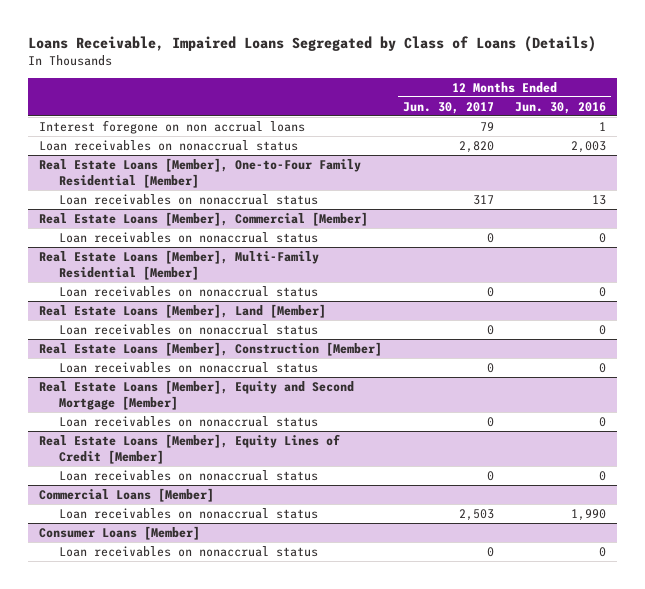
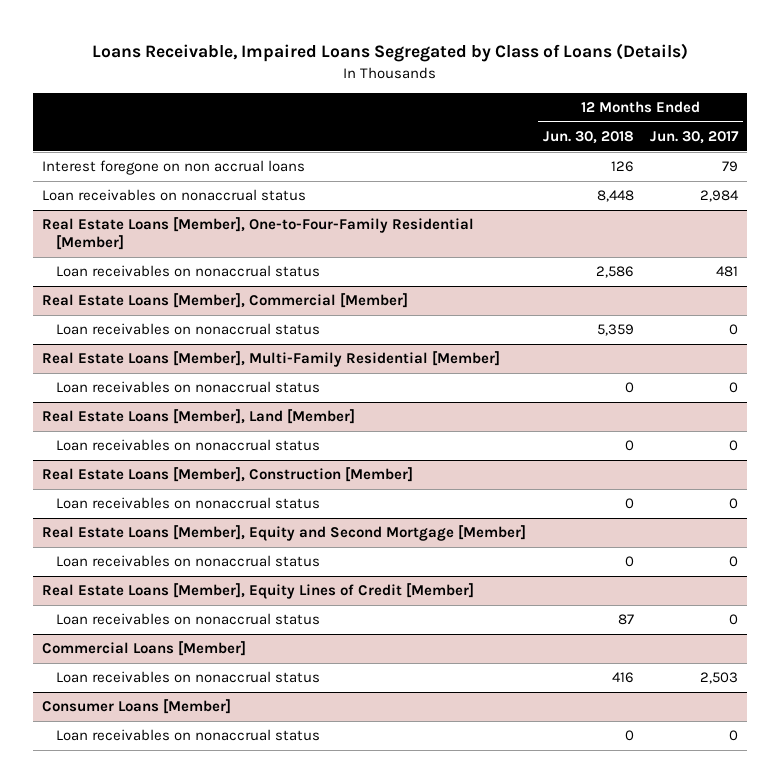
- | 12 Months Ended Jun. 30, 2017 | 12 Months Ended Jun. 30, 2016
+ | 12 Months Ended Jun. 30, 2018 | 12 Months Ended Jun. 30, 2017
- Loan receivables on nonaccrual status | 2,820 | 2,003
- Real Estate Loans [Member], One-to-Four Family Residential [Member]
- Loan receivables on nonaccrual status | 317 | 13
+ Loan receivables on nonaccrual status | 8,448 | 2,984
+ Real Estate Loans [Member], One-to-Four-Family Residential [Member]
+ Loan receivables on nonaccrual status | 2,586 | 481

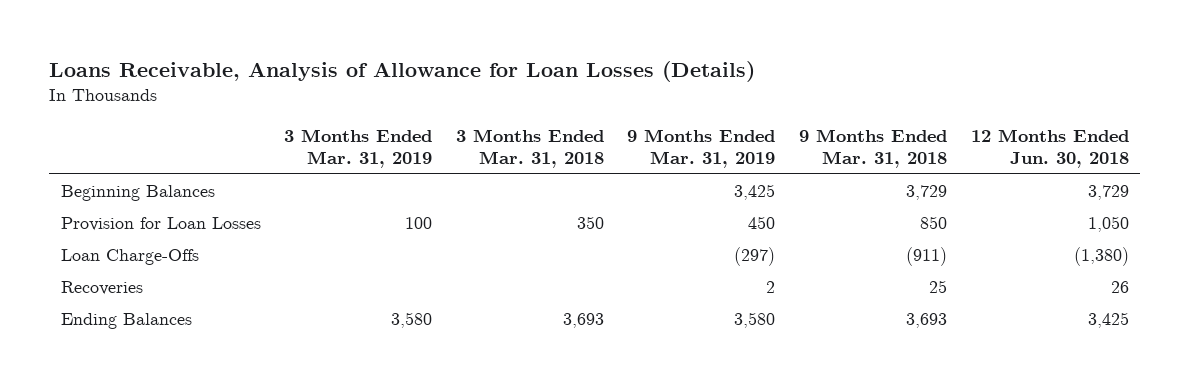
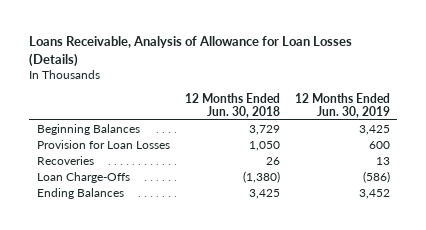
- | 3 Months Ended Mar. 31, 2019 | 3 Months Ended Mar. 31, 2018 | 9 Months Ended Mar. 31, 2019 | 9 Months Ended Mar. 31, 2018 | 12 Months Ended Jun. 30, 2018
+ | 12 Months Ended Jun. 30, 2018 | 12 Months Ended Jun. 30, 2019
moved down: Loan Charge-Offs | (1,380) | (586)

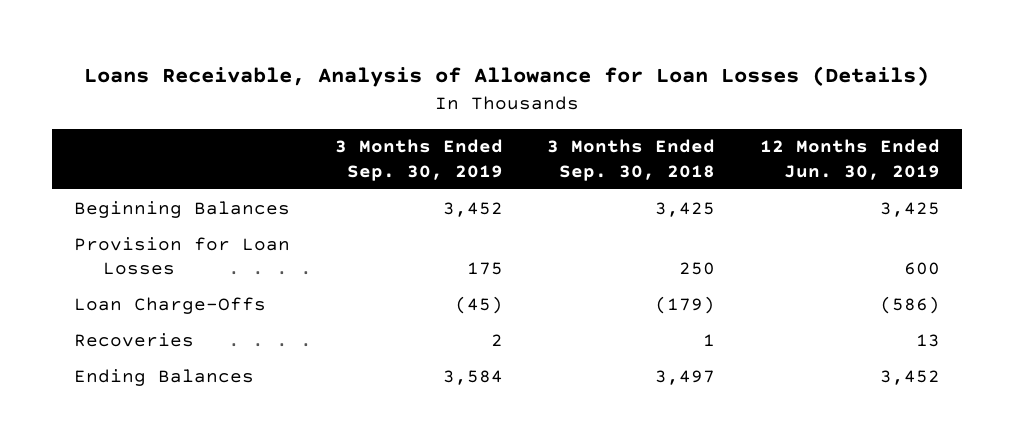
- | 12 Months Ended Jun. 30, 2018 | 12 Months Ended Jun. 30, 2019
+ | 3 Months Ended Sep. 30, 2019 | 3 Months Ended Sep. 30, 2018 | 12 Months Ended Jun. 30, 2019
moved down: Recoveries | 2 | 1 | 13

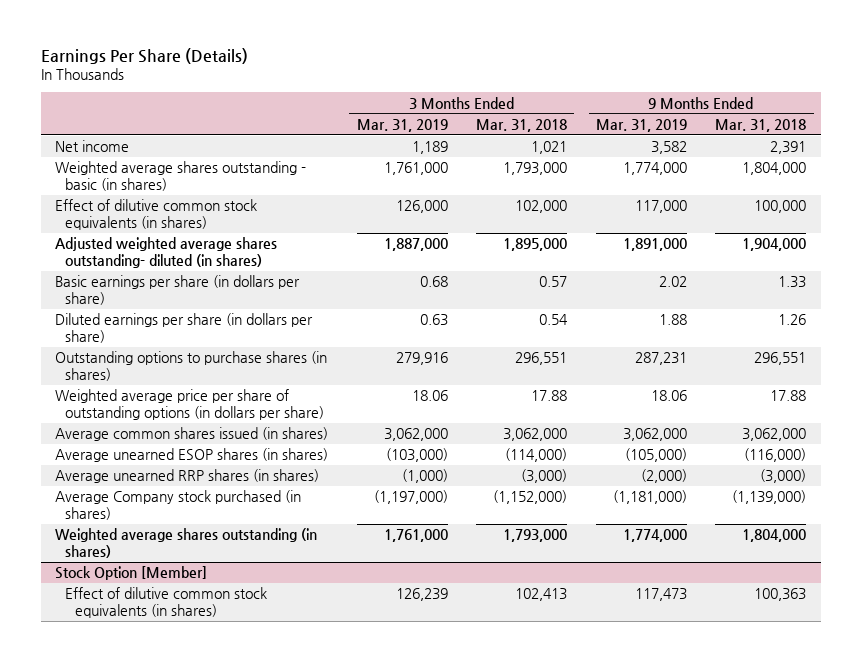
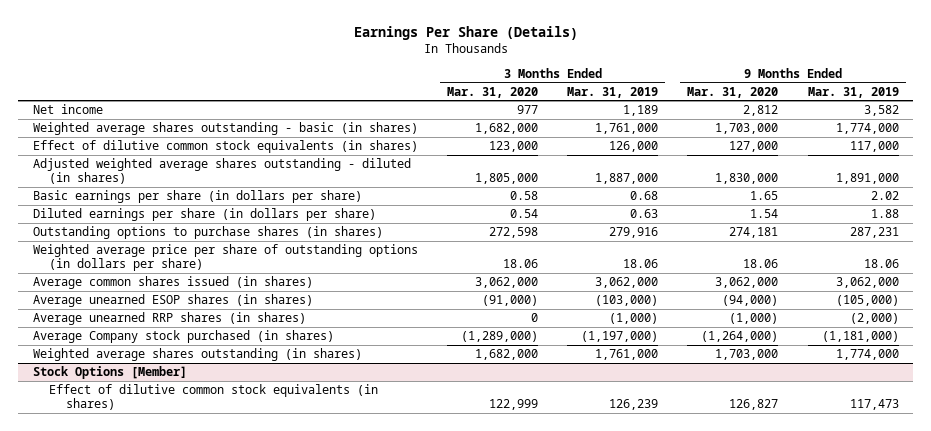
- | 3 Months Ended Mar. 31, 2019 | 3 Months Ended Mar. 31, 2018 | 9 Months Ended Mar. 31, 2019 | 9 Months Ended Mar. 31, 2018
+ | 3 Months Ended Mar. 31, 2020 | 3 Months Ended Mar. 31, 2019 | 9 Months Ended Mar. 31, 2020 | 9 Months Ended Mar. 31, 2019
- Adjusted weighted average shares outstanding- diluted (in shares) | 1,887,000 | 1,895,000 | 1,891,000 | 1,904,000
+ Adjusted weighted average shares outstanding - diluted (in shares) | 1,805,000 | 1,887,000 | 1,830,000 | 1,891,000
- Stock Option [Member]
+ Stock Options [Member]

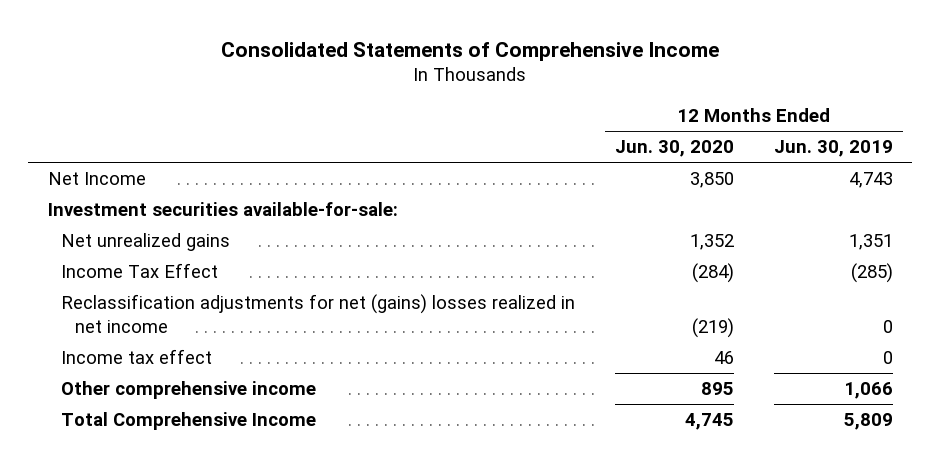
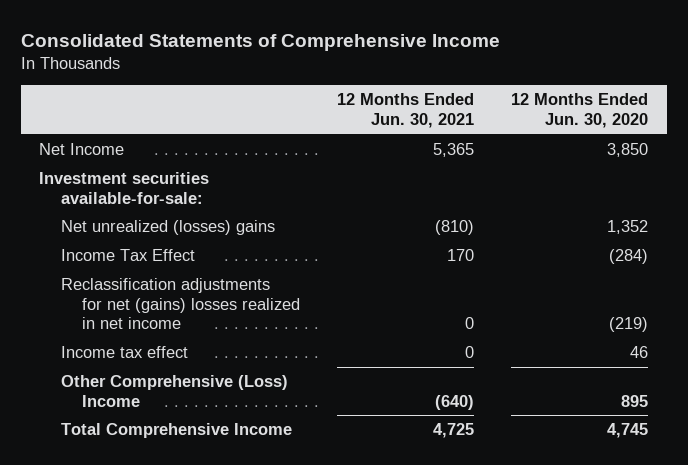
- | 12 Months Ended Jun. 30, 2020 | 12 Months Ended Jun. 30, 2019
+ | 12 Months Ended Jun. 30, 2021 | 12 Months Ended Jun. 30, 2020
- Net unrealized gains | 1,352 | 1,351
+ Net unrealized (losses) gains | (810) | 1,352
- Other comprehensive income | 895 | 1,066
+ Other Comprehensive (Loss) Income | (640) | 895

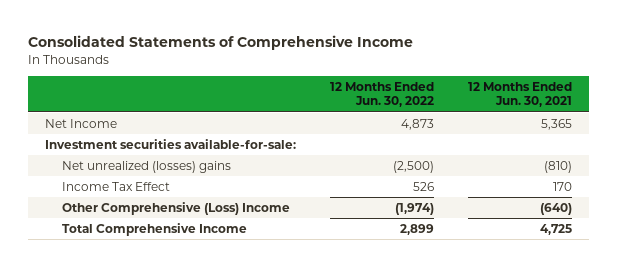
- | 12 Months Ended Jun. 30, 2021 | 12 Months Ended Jun. 30, 2020
+ | 12 Months Ended Jun. 30, 2022 | 12 Months Ended Jun. 30, 2021
- Reclassification adjustments for net (gains) losses realized in net income | 0 | (219)
- Income tax effect | 0 | 46

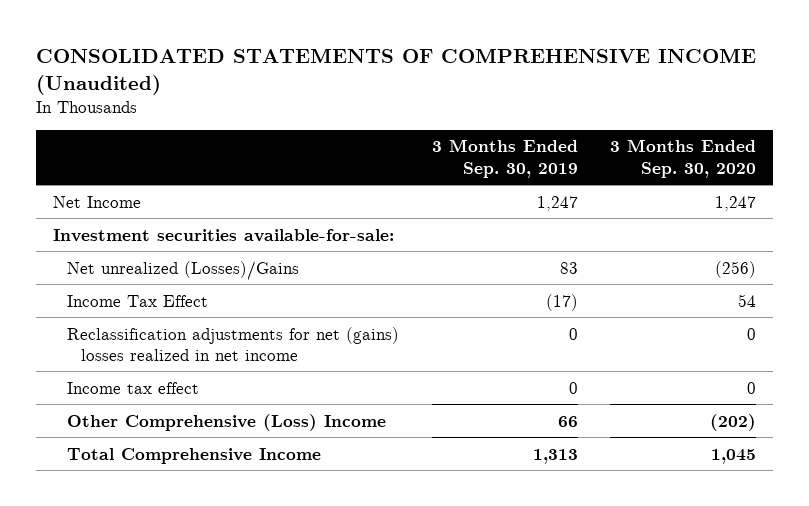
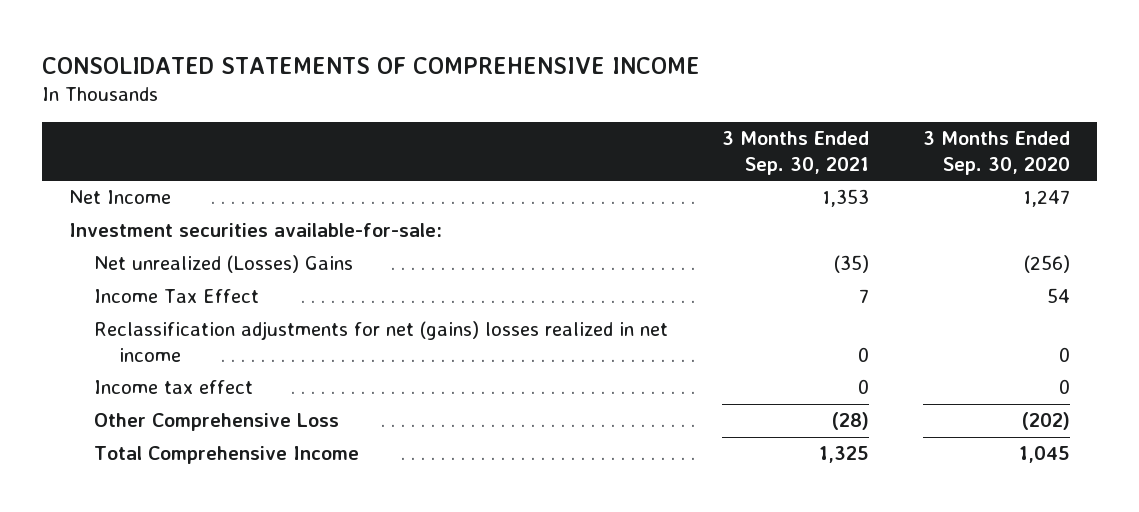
- CONSOLIDATED STATEMENTS OF COMPREHENSIVE INCOME (Unaudited)
+ CONSOLIDATED STATEMENTS OF COMPREHENSIVE INCOME
- | 3 Months Ended Sep. 30, 2019 | 3 Months Ended Sep. 30, 2020
+ | 3 Months Ended Sep. 30, 2021 | 3 Months Ended Sep. 30, 2020
- Net unrealized (Losses)/Gains | 83 | (256)
+ Net unrealized (Losses) Gains | (35) | (256)
- Other Comprehensive (Loss) Income | 66 | (202)
+ Other Comprehensive Loss | (28) | (202)

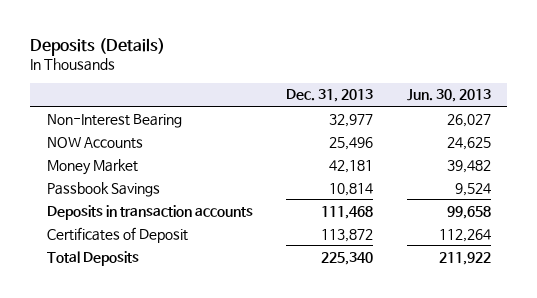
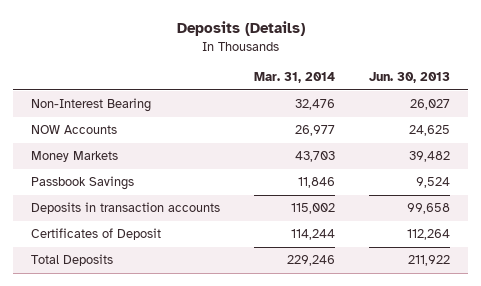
- | Dec. 31, 2013 | Jun. 30, 2013
+ | Mar. 31, 2014 | Jun. 30, 2013
- Money Market | 42,181 | 39,482
+ Money Markets | 43,703 | 39,482

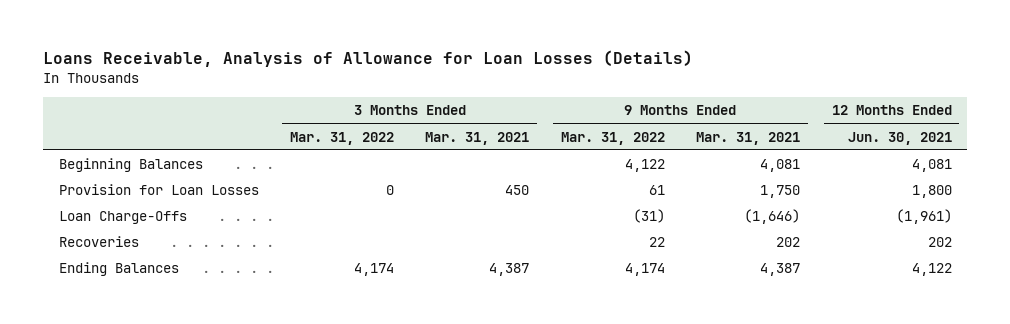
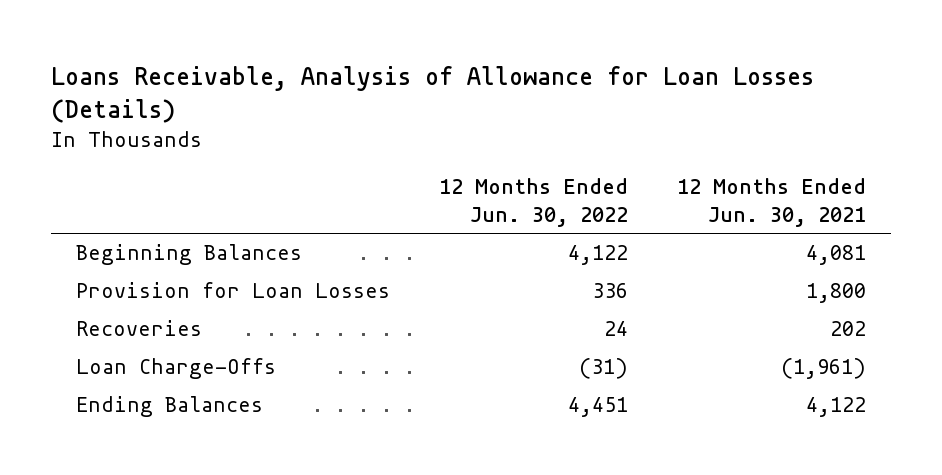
- | 3 Months Ended Mar. 31, 2022 | 3 Months Ended Mar. 31, 2021 | 9 Months Ended Mar. 31, 2022 | 9 Months Ended Mar. 31, 2021 | 12 Months Ended Jun. 30, 2021
+ | 12 Months Ended Jun. 30, 2022 | 12 Months Ended Jun. 30, 2021
moved down: Loan Charge-Offs | (31) | (1,961)

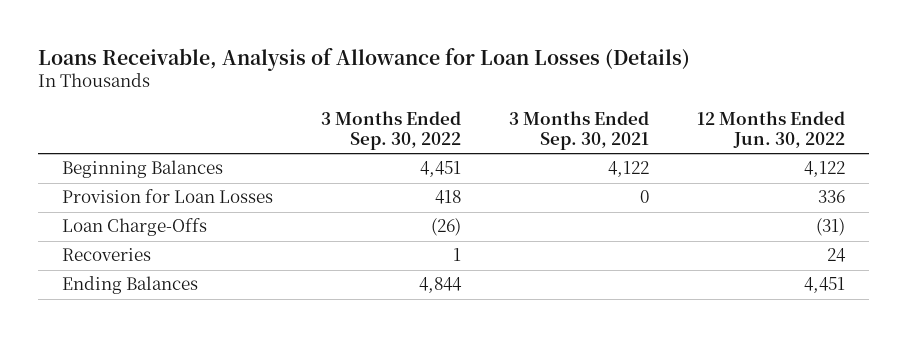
- | 12 Months Ended Jun. 30, 2022 | 12 Months Ended Jun. 30, 2021
+ | 3 Months Ended Sep. 30, 2022 | 3 Months Ended Sep. 30, 2021 | 12 Months Ended Jun. 30, 2022
moved down: Recoveries | 1 | | 24

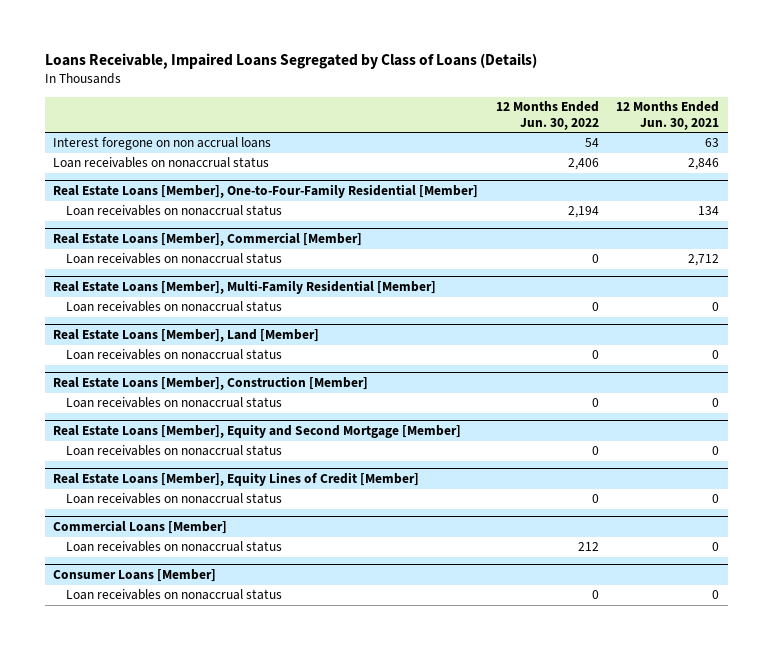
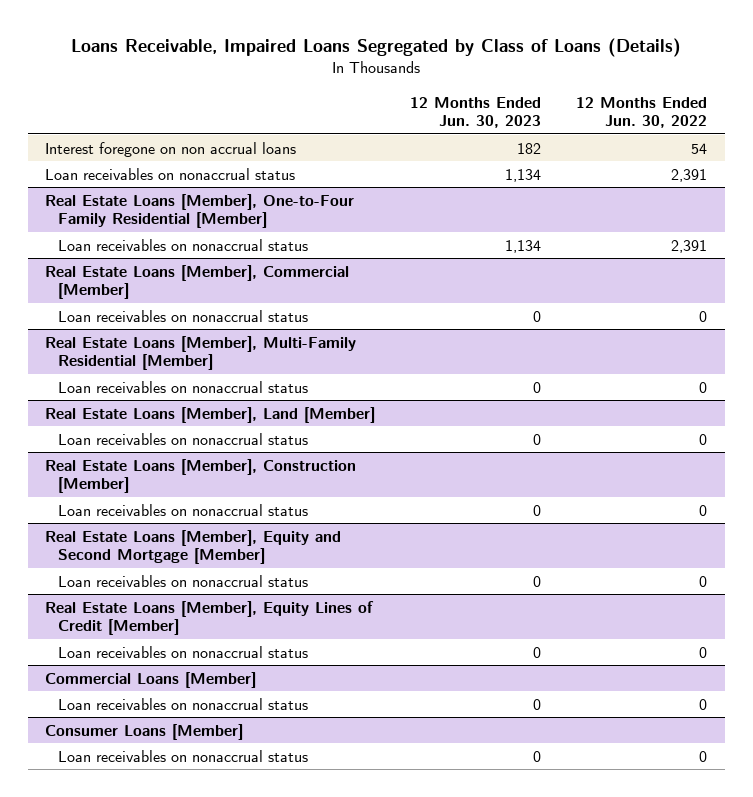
- | 12 Months Ended Jun. 30, 2022 | 12 Months Ended Jun. 30, 2021
+ | 12 Months Ended Jun. 30, 2023 | 12 Months Ended Jun. 30, 2022
- Loan receivables on nonaccrual status | 2,406 | 2,846
- Real Estate Loans [Member], One-to-Four-Family Residential [Member]
- Loan receivables on nonaccrual status | 2,194 | 134
+ Loan receivables on nonaccrual status | 1,134 | 2,391
+ Real Estate Loans [Member], One-to-Four Family Residential [Member]
+ Loan receivables on nonaccrual status | 1,134 | 2,391
@ Commercial Loans [Member]
- Loan receivables on nonaccrual status | 212 | 0
+ Loan receivables on nonaccrual status | 0 | 0

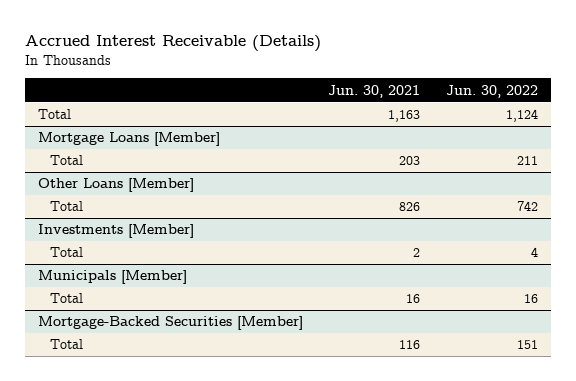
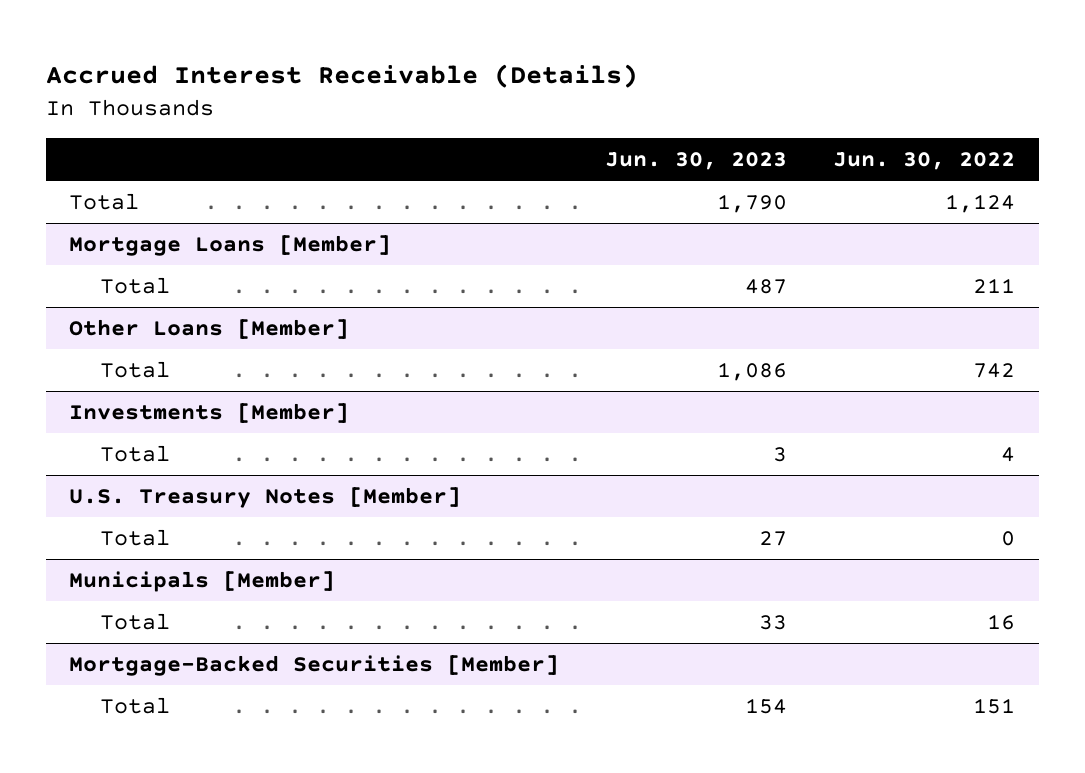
- | Jun. 30, 2021 | Jun. 30, 2022
+ | Jun. 30, 2023 | Jun. 30, 2022
+ U.S. Treasury Notes [Member]
+ Total | 27 | 0

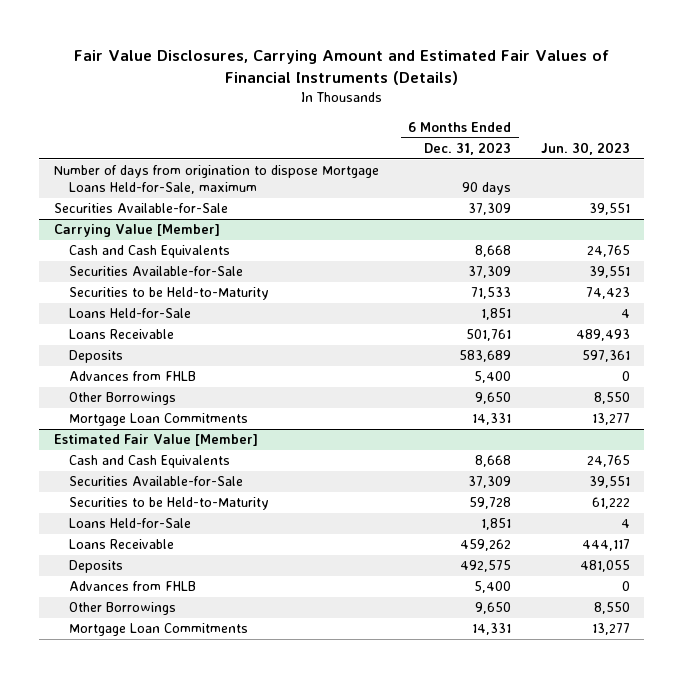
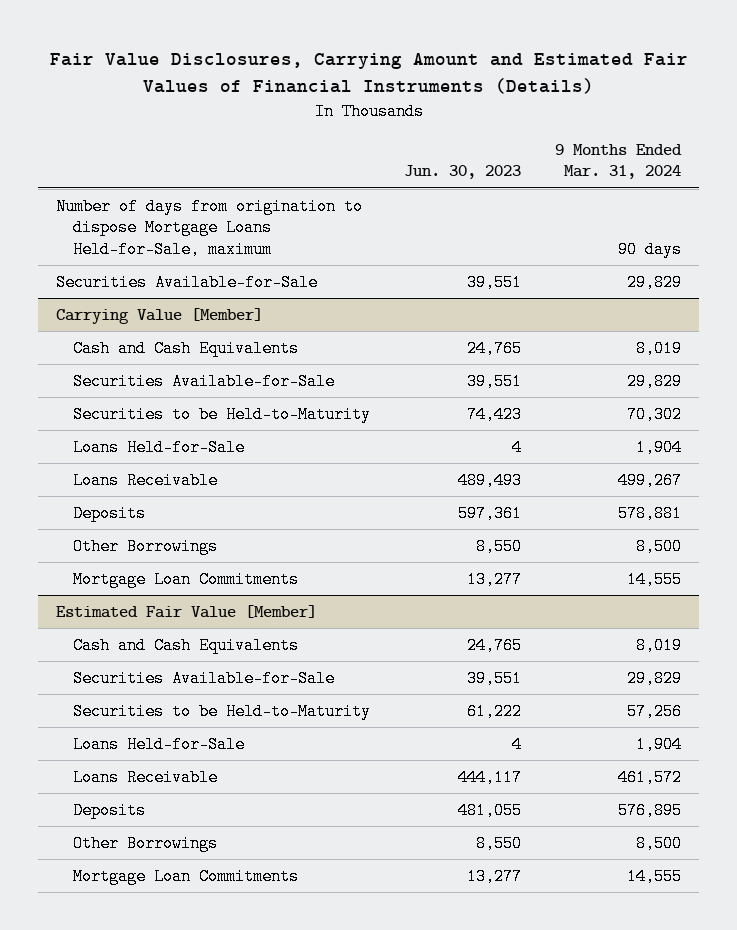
- | 6 Months Ended Dec. 31, 2023 | Jun. 30, 2023
+ | Jun. 30, 2023 | 9 Months Ended Mar. 31, 2024
@ Carrying Value [Member]
- Advances from FHLB | 5,400 | 0
@ Estimated Fair Value [Member]
- Advances from FHLB | 5,400 | 0

